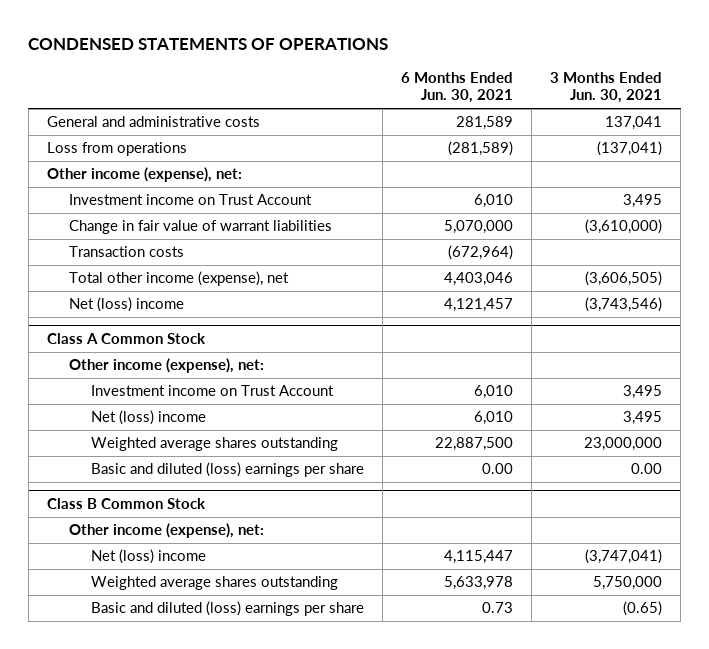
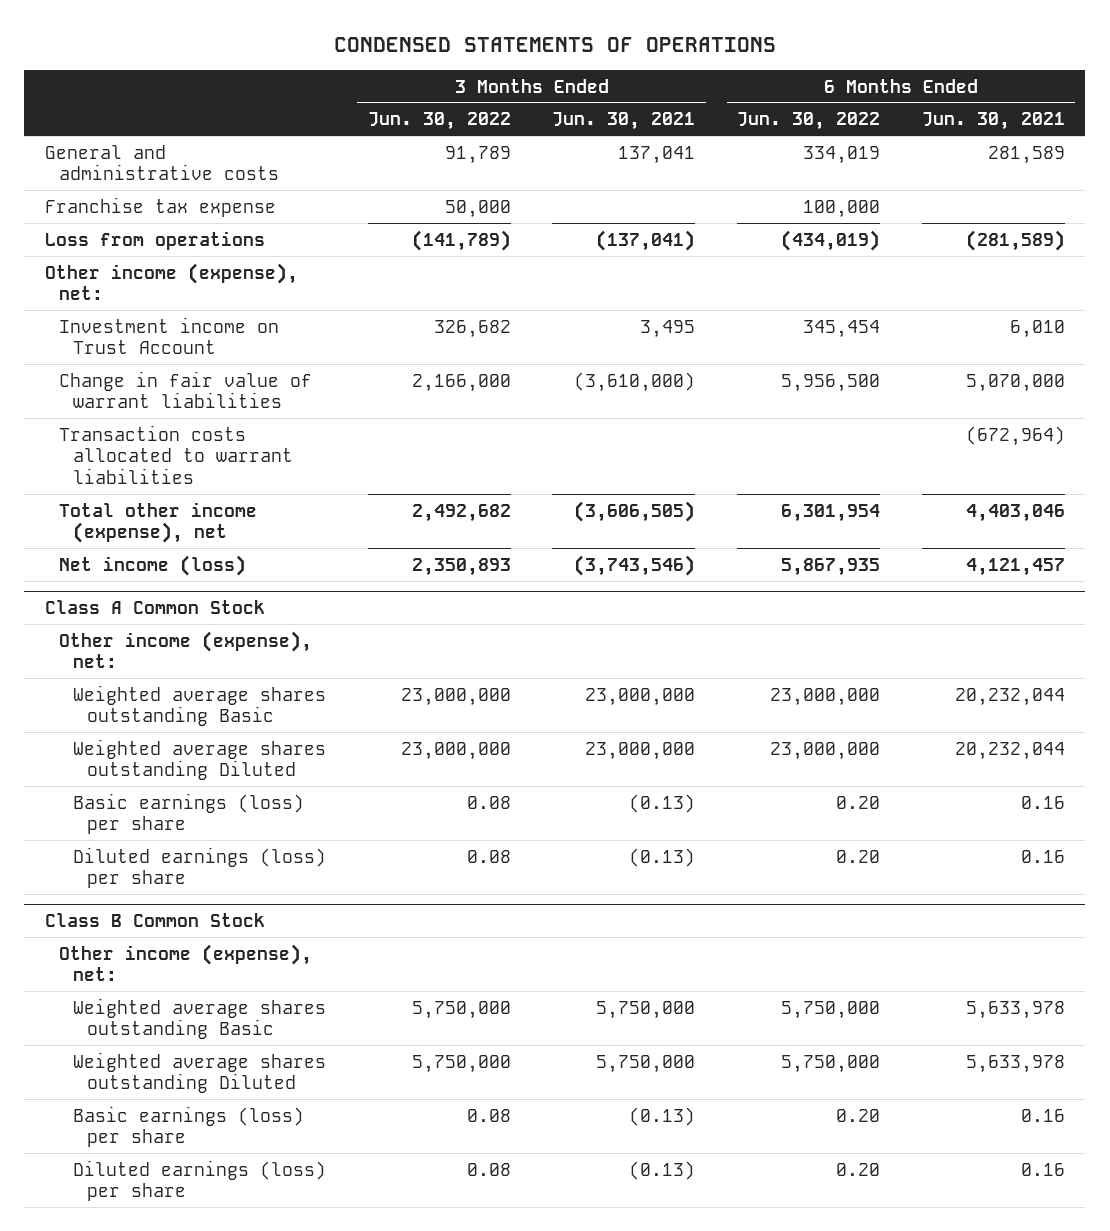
- | 6 Months Ended Jun. 30, 2021 | 3 Months Ended Jun. 30, 2021
+ | 3 Months Ended Jun. 30, 2022 | 3 Months Ended Jun. 30, 2021 | 6 Months Ended Jun. 30, 2022 | 6 Months Ended Jun. 30, 2021
+ Franchise tax expense | 50,000 | | 100,000 |
- Transaction costs | (672,964) |
+ Transaction costs allocated to warrant liabilities | | | | (672,964)
- Net (loss) income | 4,121,457 | (3,743,546)
+ Net income (loss) | 2,350,893 | (3,743,546) | 5,867,935 | 4,121,457
@ Class A Common Stock
- Investment income on Trust Account | 6,010 | 3,495
- Net (loss) income | 6,010 | 3,495
- Weighted average shares outstanding | 22,887,500 | 23,000,000
- Basic and diluted (loss) earnings per share | 0.00 | 0.00
+ Weighted average shares outstanding Basic | 23,000,000 | 23,000,000 | 23,000,000 | 20,232,044
+ Weighted average shares outstanding Diluted | 23,000,000 | 23,000,000 | 23,000,000 | 20,232,044
+ Basic earnings (loss) per share | 0.08 | (0.13) | 0.20 | 0.16
+ Diluted earnings (loss) per share | 0.08 | (0.13) | 0.20 | 0.16
@ Class B Common Stock
- Net (loss) income | 4,115,447 | (3,747,041)
- Weighted average shares outstanding | 5,633,978 | 5,750,000
- Basic and diluted (loss) earnings per share | 0.73 | (0.65)
+ Weighted average shares outstanding Basic | 5,750,000 | 5,750,000 | 5,750,000 | 5,633,978
+ Weighted average shares outstanding Diluted | 5,750,000 | 5,750,000 | 5,750,000 | 5,633,978
+ Basic earnings (loss) per share | 0.08 | (0.13) | 0.20 | 0.16
+ Diluted earnings (loss) per share | 0.08 | (0.13) | 0.20 | 0.16

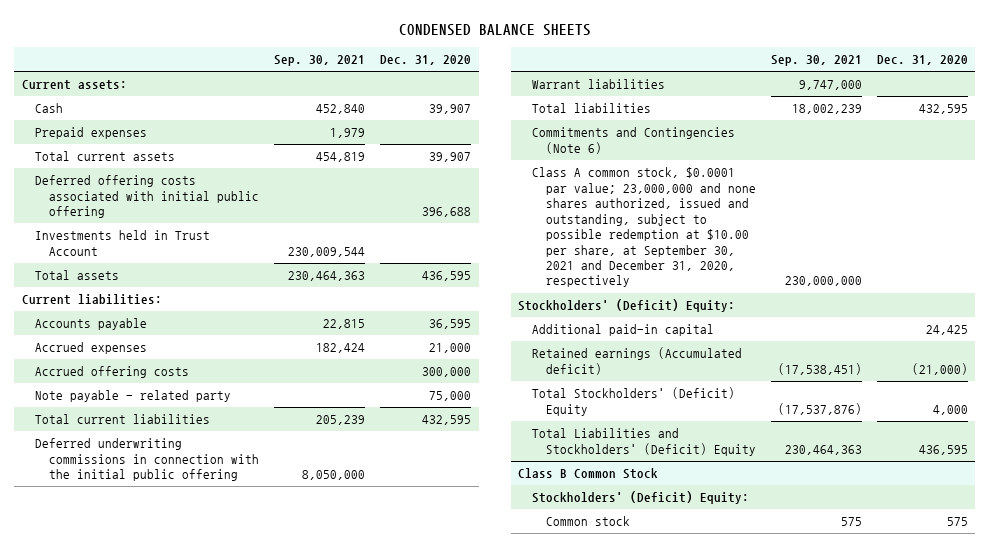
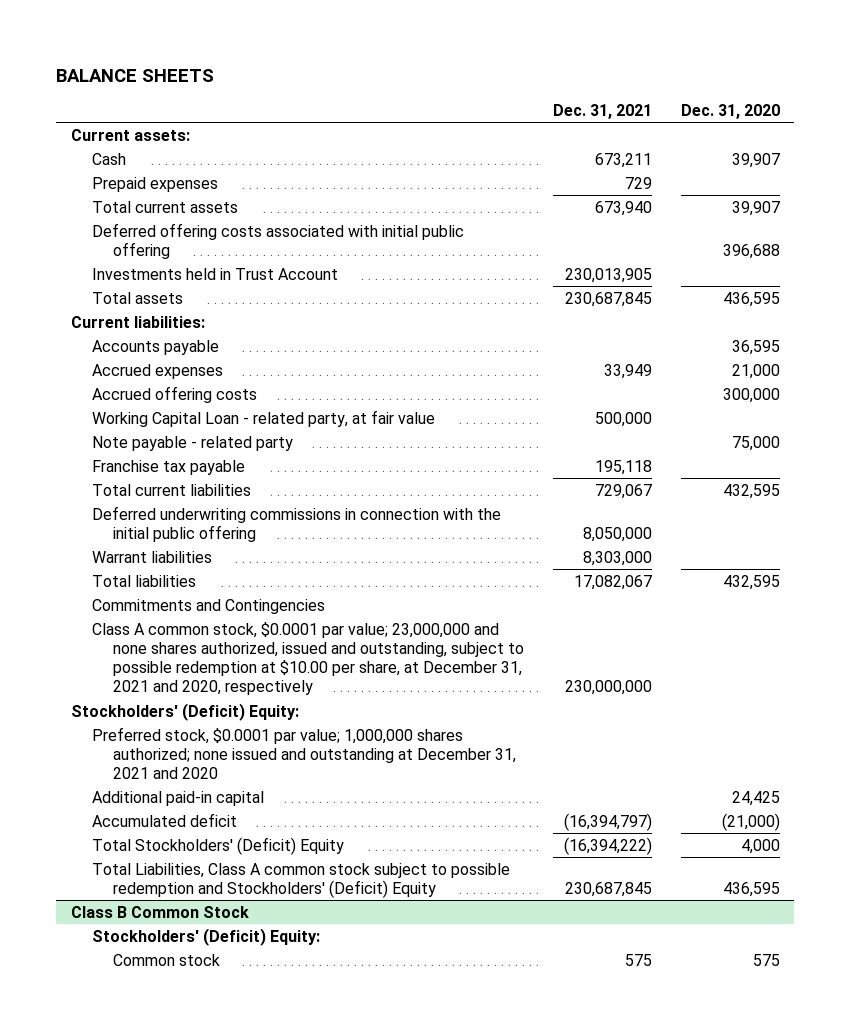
- CONDENSED BALANCE SHEETS
+ BALANCE SHEETS
- | Sep. 30, 2021 | Dec. 31, 2020
+ | Dec. 31, 2021 | Dec. 31, 2020
+ Working Capital Loan - related party, at fair value | 500,000 |
+ Franchise tax payable | 195,118 |
- Commitments and Contingencies (Note 6)
- Class A common stock, $0.0001 par value; 23,000,000 and none shares authorized, issued and outstanding, subject to possible redemption at $10.00 per share, at September 30, 2021 and December 31, 2020, respectively | 230,000,000 |
+ Commitments and Contingencies
+ Class A common stock, $0.0001 par value; 23,000,000 and none shares authorized, issued and outstanding, subject to possible redemption at $10.00 per share, at December 31, 2021 and 2020, respectively | 230,000,000 |
+ Preferred stock, $0.0001 par value; 1,000,000 shares authorized; none issued and outstanding at December 31, 2021 and 2020
- Retained earnings (Accumulated deficit) | (17,538,451) | (21,000)
+ Accumulated deficit | (16,394,797) | (21,000)
- Total Liabilities and Stockholders' (Deficit) Equity | 230,464,363 | 436,595
+ Total Liabilities, Class A common stock subject to possible redemption and Stockholders' (Deficit) Equity | 230,687,845 | 436,595

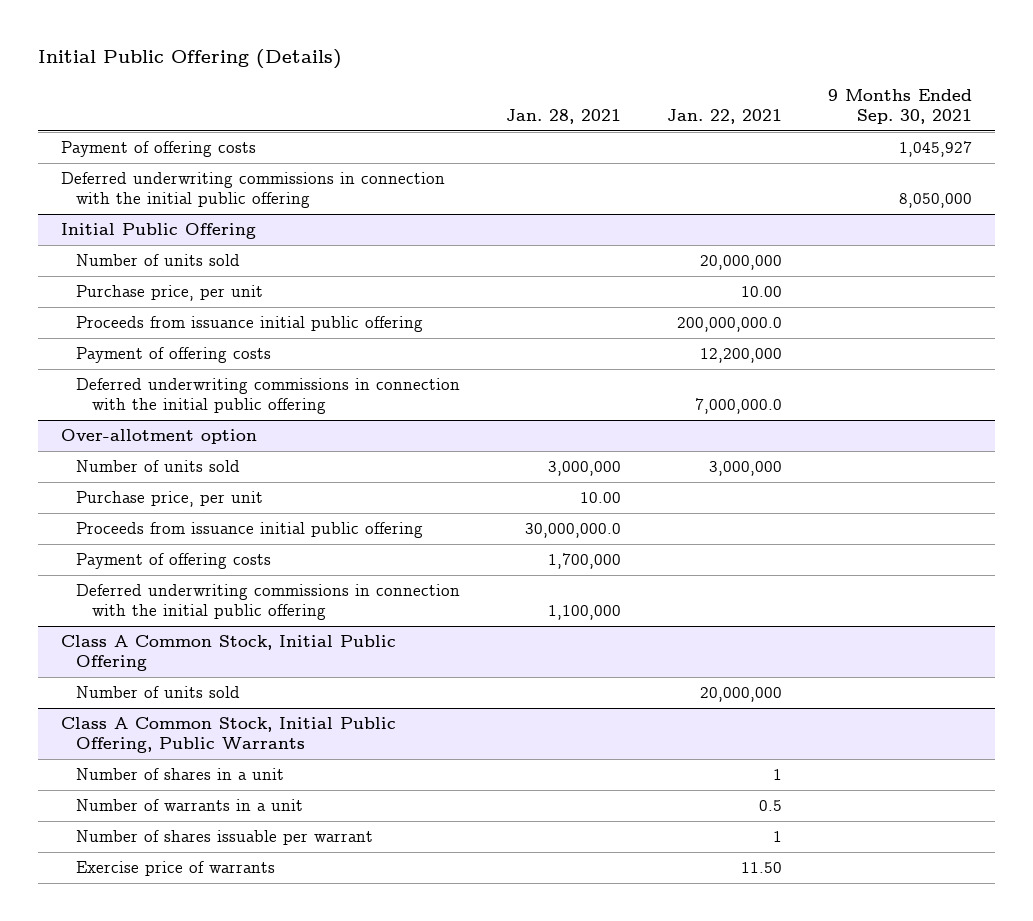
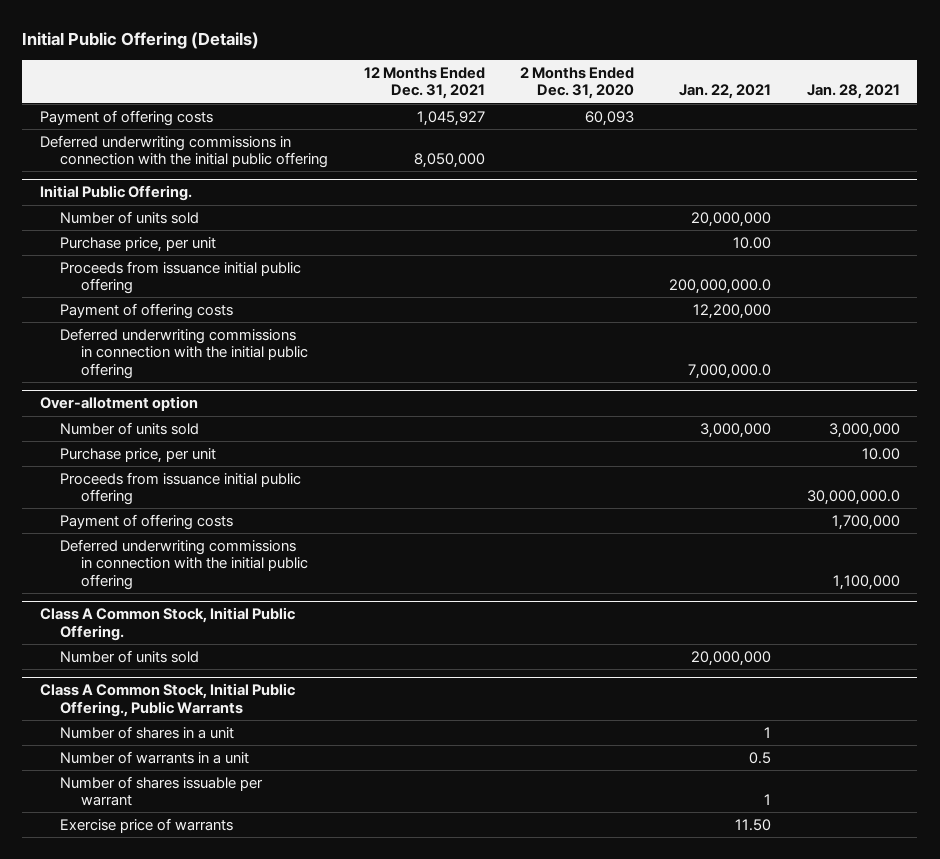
- | Jan. 28, 2021 | Jan. 22, 2021 | 9 Months Ended Sep. 30, 2021
+ | 12 Months Ended Dec. 31, 2021 | 2 Months Ended Dec. 31, 2020 | Jan. 22, 2021 | Jan. 28, 2021
- Initial Public Offering
+ Initial Public Offering.
- Class A Common Stock, Initial Public Offering
+ Class A Common Stock, Initial Public Offering.
- Class A Common Stock, Initial Public Offering, Public Warrants
+ Class A Common Stock, Initial Public Offering., Public Warrants

